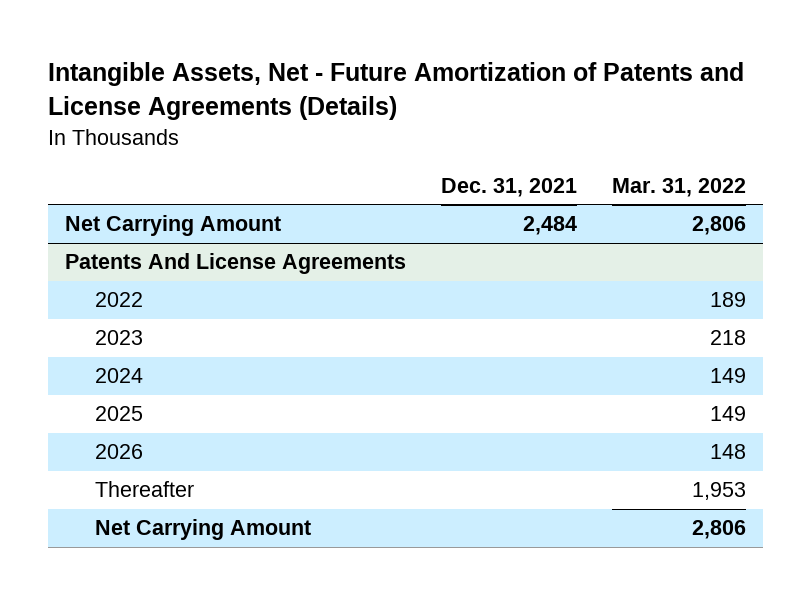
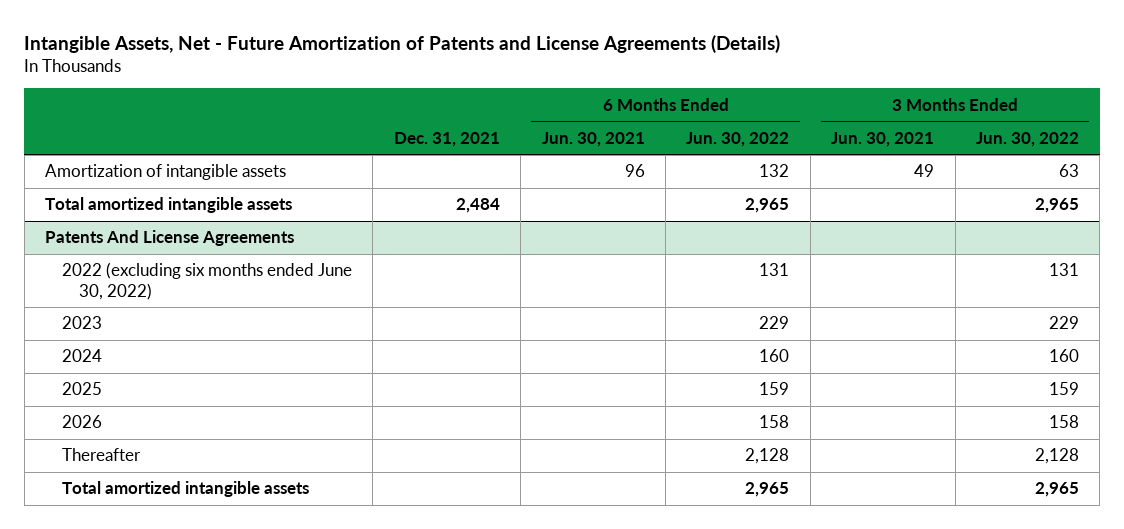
- | Dec. 31, 2021 | Mar. 31, 2022
+ | Dec. 31, 2021 | 6 Months Ended Jun. 30, 2021 | 6 Months Ended Jun. 30, 2022 | 3 Months Ended Jun. 30, 2021 | 3 Months Ended Jun. 30, 2022
- Net Carrying Amount | 2,484 | 2,806
+ Amortization of intangible assets | | 96 | 132 | 49 | 63
+ Total amortized intangible assets | 2,484 | | 2,965 | | 2,965
@ Patents And License Agreements
- 2022 | | 189
+ 2022 (excluding six months ended June 30, 2022) | | | 131 | | 131
- Net Carrying Amount | | 2,806
+ Total amortized intangible assets | | | 2,965 | | 2,965

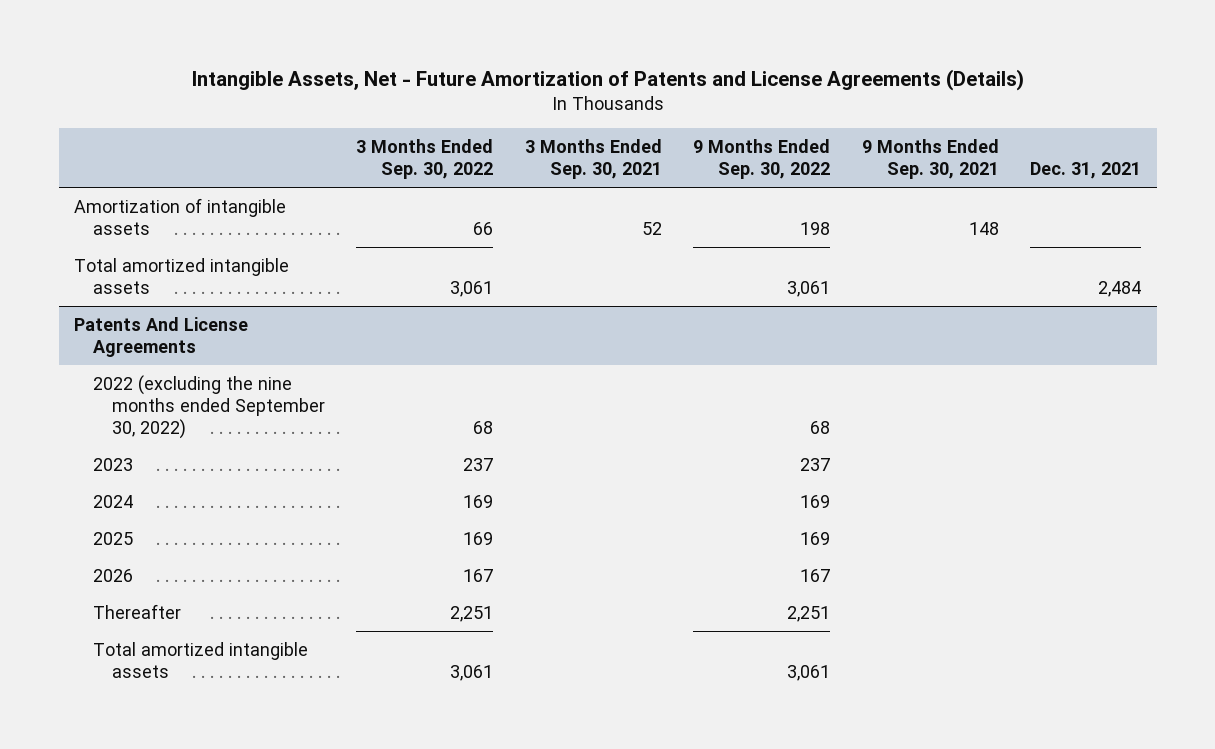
- | Dec. 31, 2021 | 6 Months Ended Jun. 30, 2021 | 6 Months Ended Jun. 30, 2022 | 3 Months Ended Jun. 30, 2021 | 3 Months Ended Jun. 30, 2022
+ | 3 Months Ended Sep. 30, 2022 | 3 Months Ended Sep. 30, 2021 | 9 Months Ended Sep. 30, 2022 | 9 Months Ended Sep. 30, 2021 | Dec. 31, 2021
@ Patents And License Agreements
- 2022 (excluding six months ended June 30, 2022) | | | 131 | | 131
+ 2022 (excluding the nine months ended September 30, 2022) | 68 | | 68 | |

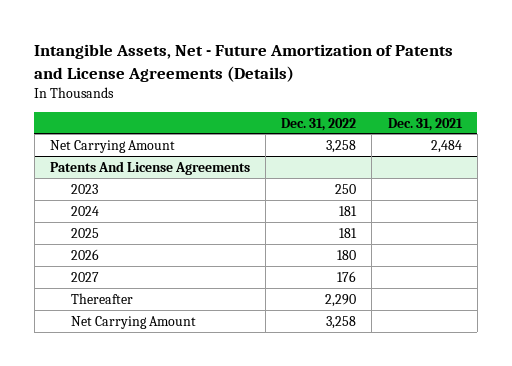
- | 3 Months Ended Sep. 30, 2022 | 3 Months Ended Sep. 30, 2021 | 9 Months Ended Sep. 30, 2022 | 9 Months Ended Sep. 30, 2021 | Dec. 31, 2021
+ | Dec. 31, 2022 | Dec. 31, 2021
- Amortization of intangible assets | 66 | 52 | 198 | 148 |
- Total amortized intangible assets | 3,061 | | 3,061 | | 2,484
+ Net Carrying Amount | 3,258 | 2,484
@ Patents And License Agreements
- 2022 (excluding the nine months ended September 30, 2022) | 68 | | 68 | |
+ 2027 | 176 |
- Total amortized intangible assets | 3,061 | | 3,061 | |
+ Net Carrying Amount | 3,258 |

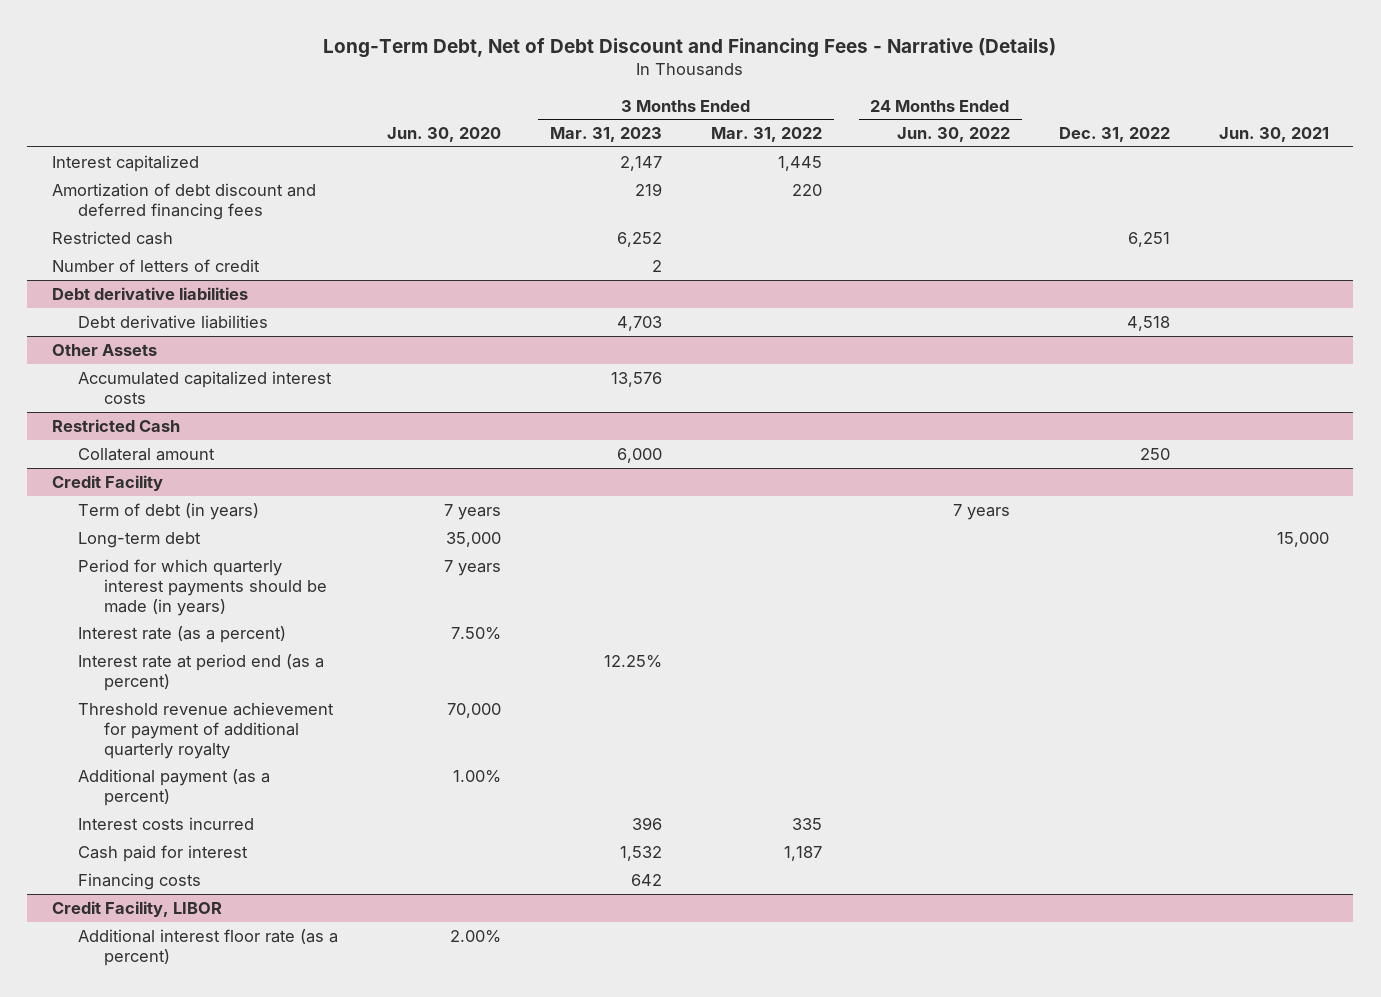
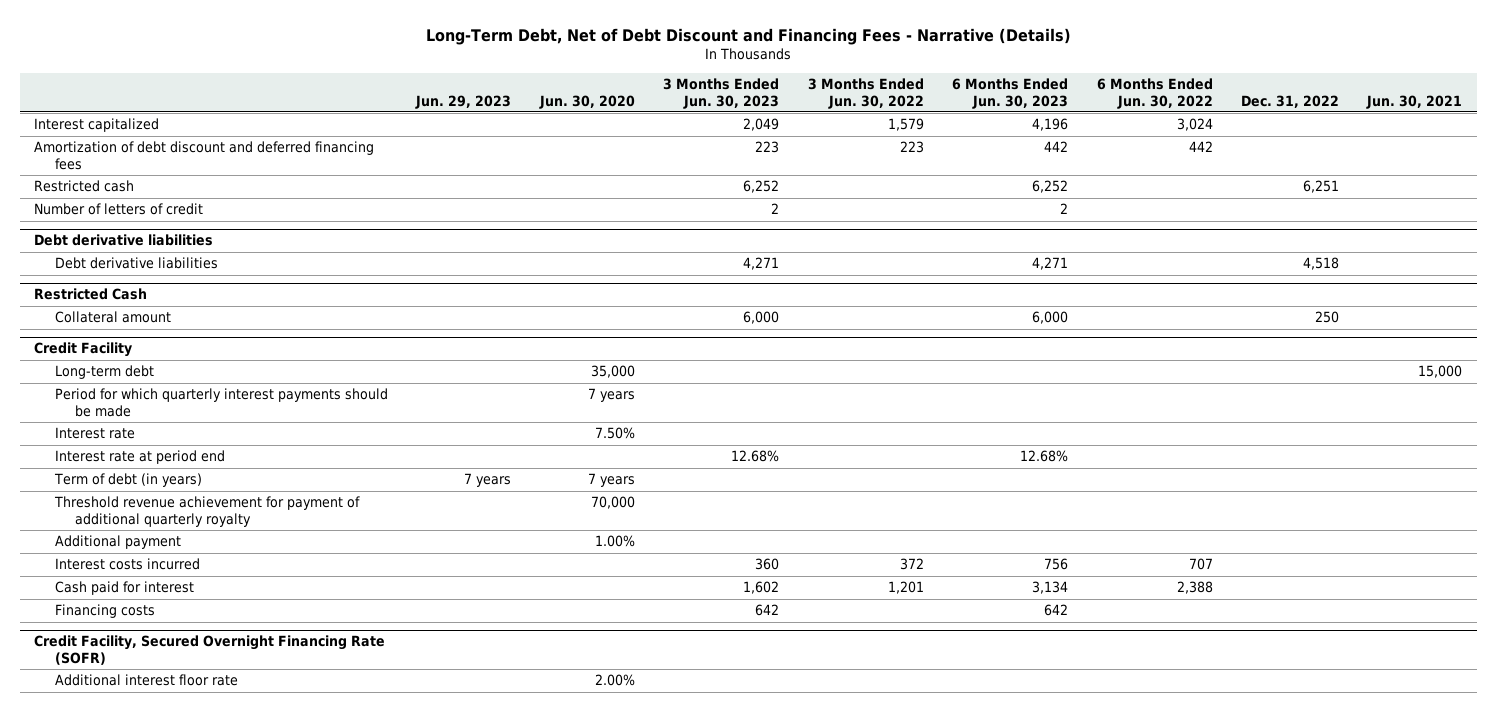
- | Jun. 30, 2020 | 3 Months Ended Mar. 31, 2023 | 3 Months Ended Mar. 31, 2022 | 24 Months Ended Jun. 30, 2022 | Dec. 31, 2022 | Jun. 30, 2021
+ | Jun. 29, 2023 | Jun. 30, 2020 | 3 Months Ended Jun. 30, 2023 | 3 Months Ended Jun. 30, 2022 | 6 Months Ended Jun. 30, 2023 | 6 Months Ended Jun. 30, 2022 | Dec. 31, 2022 | Jun. 30, 2021
- Other Assets
- Accumulated capitalized interest costs | | 13,576 | | | |
@ Credit Facility
- Period for which quarterly interest payments should be made (in years) | 7 years | | | | |
- Interest rate (as a percent) | 7.50% | | | | |
- Interest rate at period end (as a percent) | | 12.25% | | | |
+ Period for which quarterly interest payments should be made | | 7 years | | | | | |
+ Interest rate | | 7.50% | | | | | |
+ Interest rate at period end | | | 12.68% | | 12.68% | | |
moved down: Term of debt (in years) | 7 years | 7 years | | | | | |
- Additional payment (as a percent) | 1.00% | | | | |
+ Additional payment | | 1.00% | | | | | |
- Credit Facility, LIBOR
- Additional interest floor rate (as a percent) | 2.00% | | | | |
+ Credit Facility, Secured Overnight Financing Rate (SOFR)
+ Additional interest floor rate | | 2.00% | | | | | |

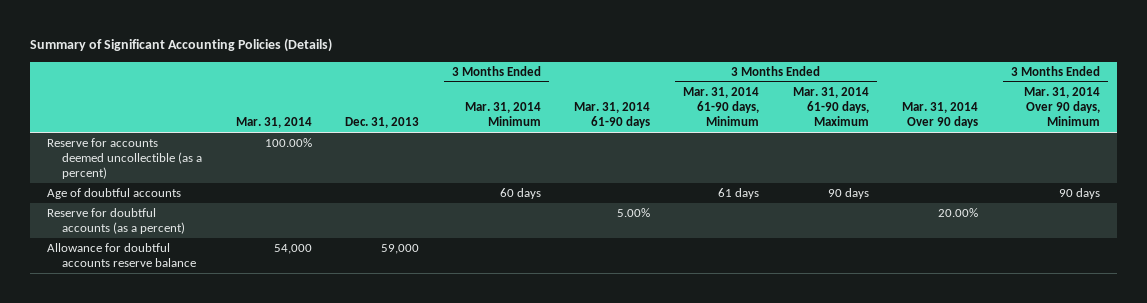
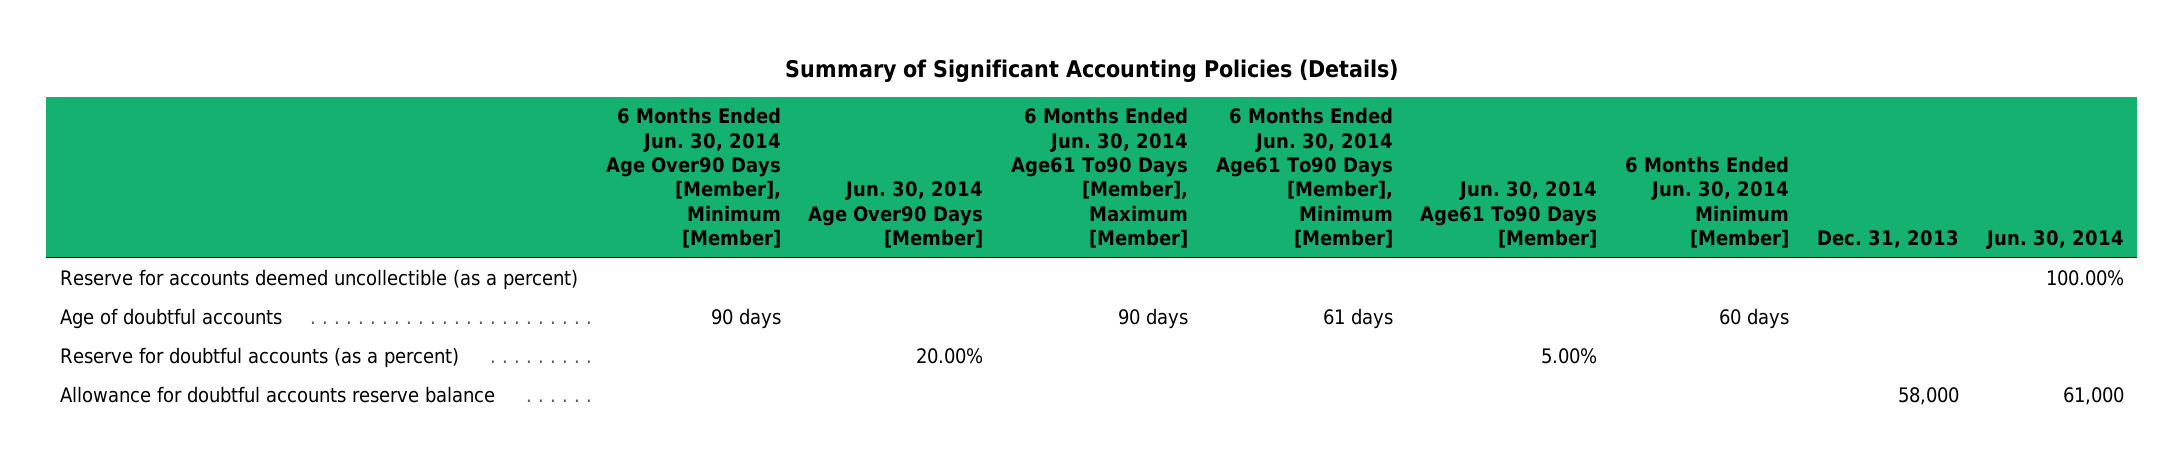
- | Mar. 31, 2014 | Dec. 31, 2013 | 3 Months Ended Mar. 31, 2014 Minimum | Mar. 31, 2014 61-90 days | 3 Months Ended Mar. 31, 2014 61-90 days, Minimum | 3 Months Ended Mar. 31, 2014 61-90 days, Maximum | Mar. 31, 2014 Over 90 days | 3 Months Ended Mar. 31, 2014 Over 90 days, Minimum
+ | 6 Months Ended Jun. 30, 2014 Age Over90 Days [Member], Minimum [Member] | Jun. 30, 2014 Age Over90 Days [Member] | 6 Months Ended Jun. 30, 2014 Age61 To90 Days [Member], Maximum [Member] | 6 Months Ended Jun. 30, 2014 Age61 To90 Days [Member], Minimum [Member] | Jun. 30, 2014 Age61 To90 Days [Member] | 6 Months Ended Jun. 30, 2014 Minimum [Member] | Dec. 31, 2013 | Jun. 30, 2014
- Allowance for doubtful accounts reserve balance | 54,000 | 59,000 | | | | | |
+ Allowance for doubtful accounts reserve balance | | | | | | | 58,000 | 61,000

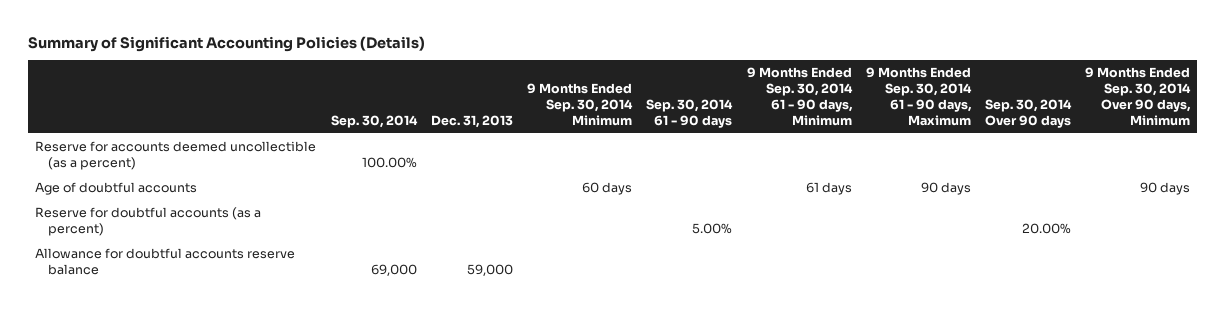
- | 6 Months Ended Jun. 30, 2014 Age Over90 Days [Member], Minimum [Member] | Jun. 30, 2014 Age Over90 Days [Member] | 6 Months Ended Jun. 30, 2014 Age61 To90 Days [Member], Maximum [Member] | 6 Months Ended Jun. 30, 2014 Age61 To90 Days [Member], Minimum [Member] | Jun. 30, 2014 Age61 To90 Days [Member] | 6 Months Ended Jun. 30, 2014 Minimum [Member] | Dec. 31, 2013 | Jun. 30, 2014
+ | Sep. 30, 2014 | Dec. 31, 2013 | 9 Months Ended Sep. 30, 2014 Minimum | Sep. 30, 2014 61 - 90 days | 9 Months Ended Sep. 30, 2014 61 - 90 days, Minimum | 9 Months Ended Sep. 30, 2014 61 - 90 days, Maximum | Sep. 30, 2014 Over 90 days | 9 Months Ended Sep. 30, 2014 Over 90 days, Minimum
- Allowance for doubtful accounts reserve balance | | | | | | | 58,000 | 61,000
+ Allowance for doubtful accounts reserve balance | 69,000 | 59,000 | | | | | |

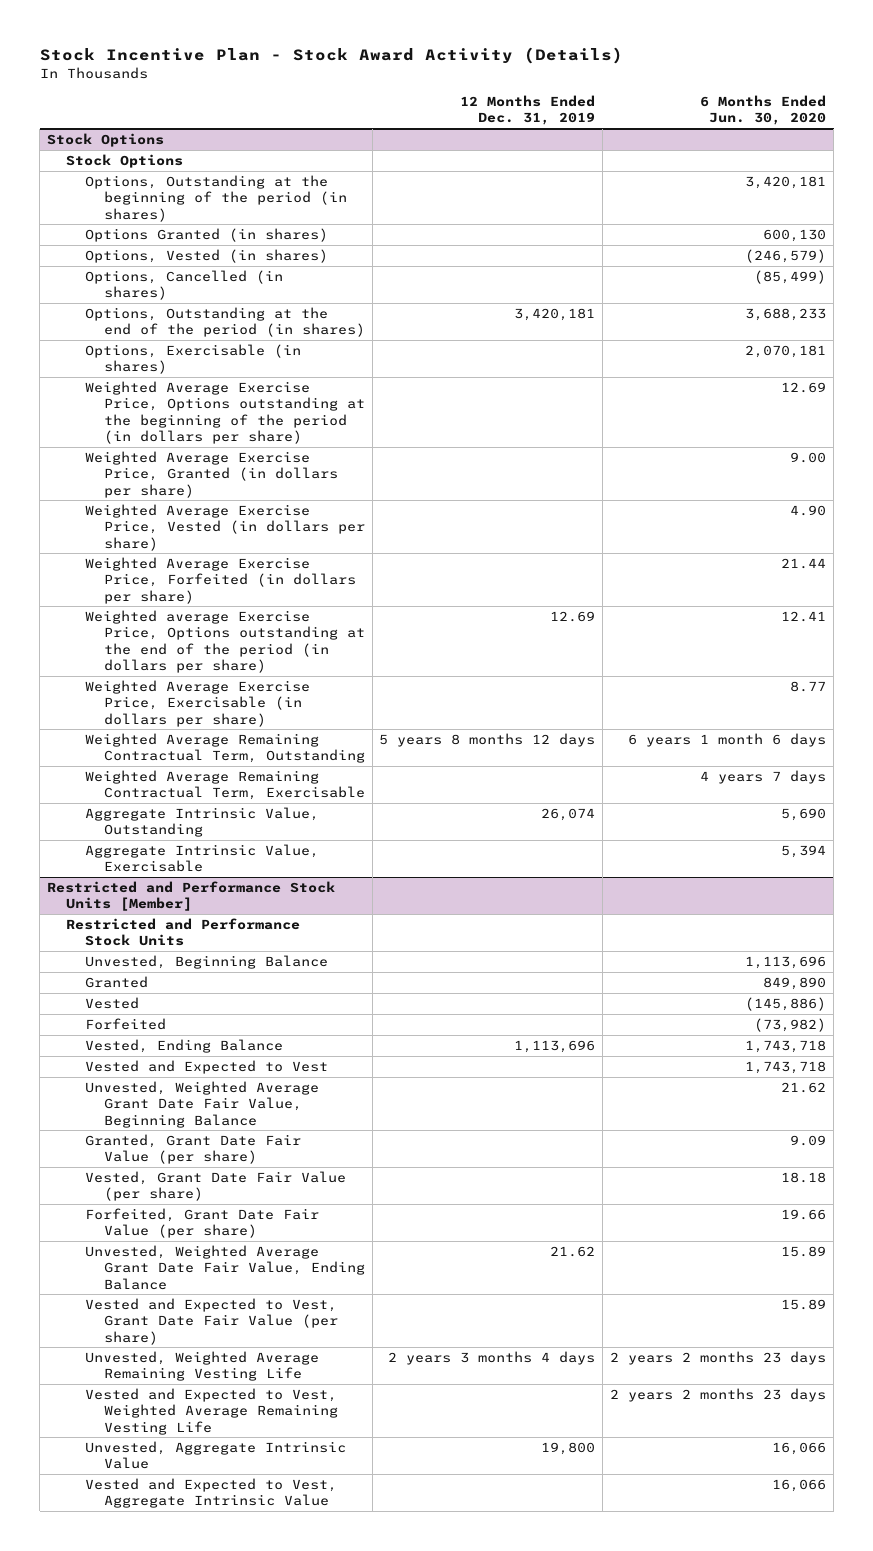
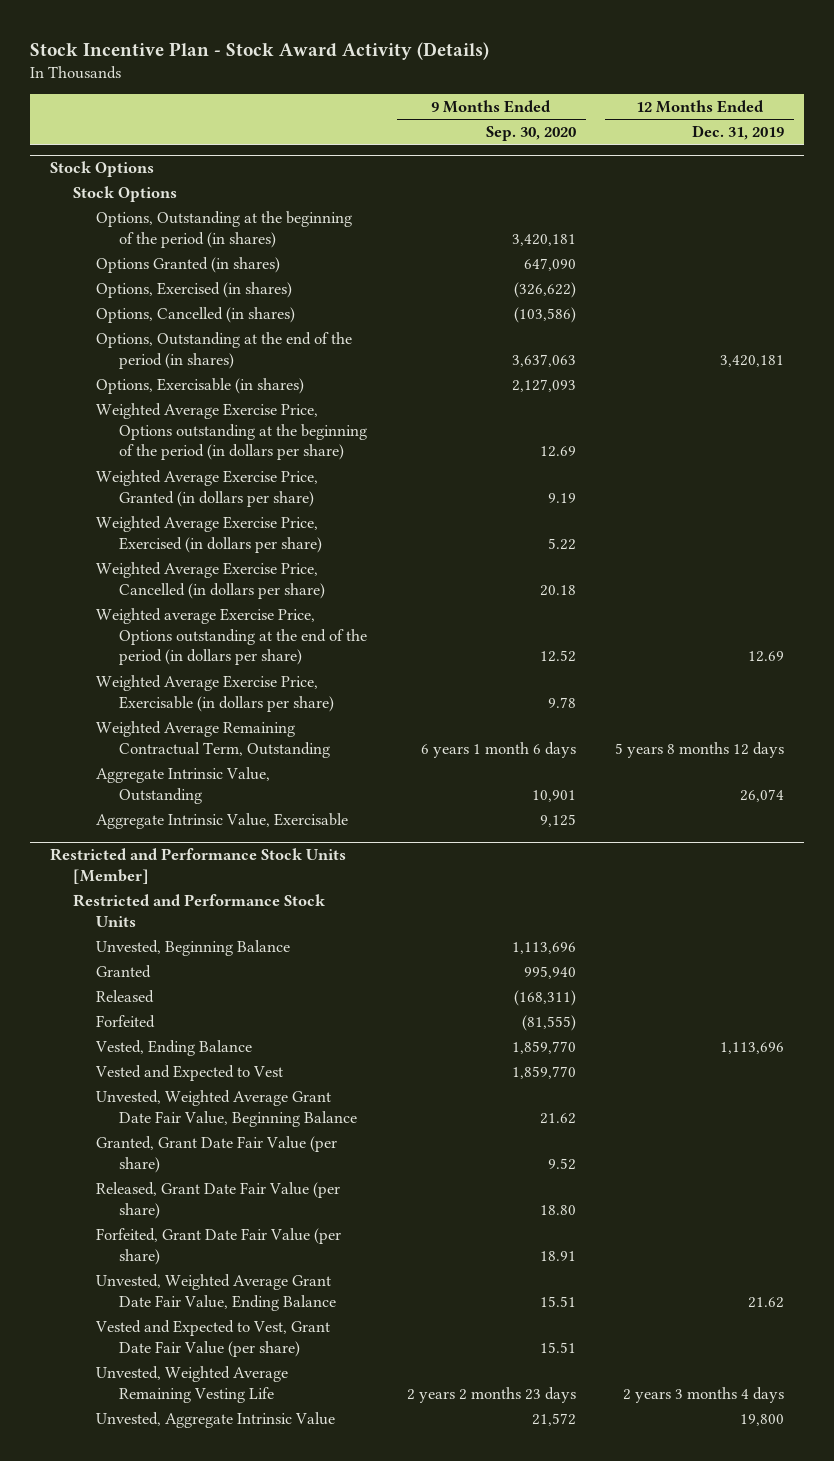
- | 12 Months Ended Dec. 31, 2019 | 6 Months Ended Jun. 30, 2020
+ | 9 Months Ended Sep. 30, 2020 | 12 Months Ended Dec. 31, 2019
@ Stock Options
- Options, Vested (in shares) | | (246,579)
+ Options, Exercised (in shares) | (326,622) |
- Weighted Average Exercise Price, Vested (in dollars per share) | | 4.90
- Weighted Average Exercise Price, Forfeited (in dollars per share) | | 21.44
+ Weighted Average Exercise Price, Exercised (in dollars per share) | 5.22 |
+ Weighted Average Exercise Price, Cancelled (in dollars per share) | 20.18 |
- Weighted Average Remaining Contractual Term, Exercisable | | 4 years 7 days
@ Restricted and Performance Stock Units [Member]
- Vested | | (145,886)
+ Released | (168,311) |
- Vested, Grant Date Fair Value (per share) | | 18.18
+ Released, Grant Date Fair Value (per share) | 18.80 |
- Vested and Expected to Vest, Weighted Average Remaining Vesting Life | | 2 years 2 months 23 days
- Vested and Expected to Vest, Aggregate Intrinsic Value | | 16,066

